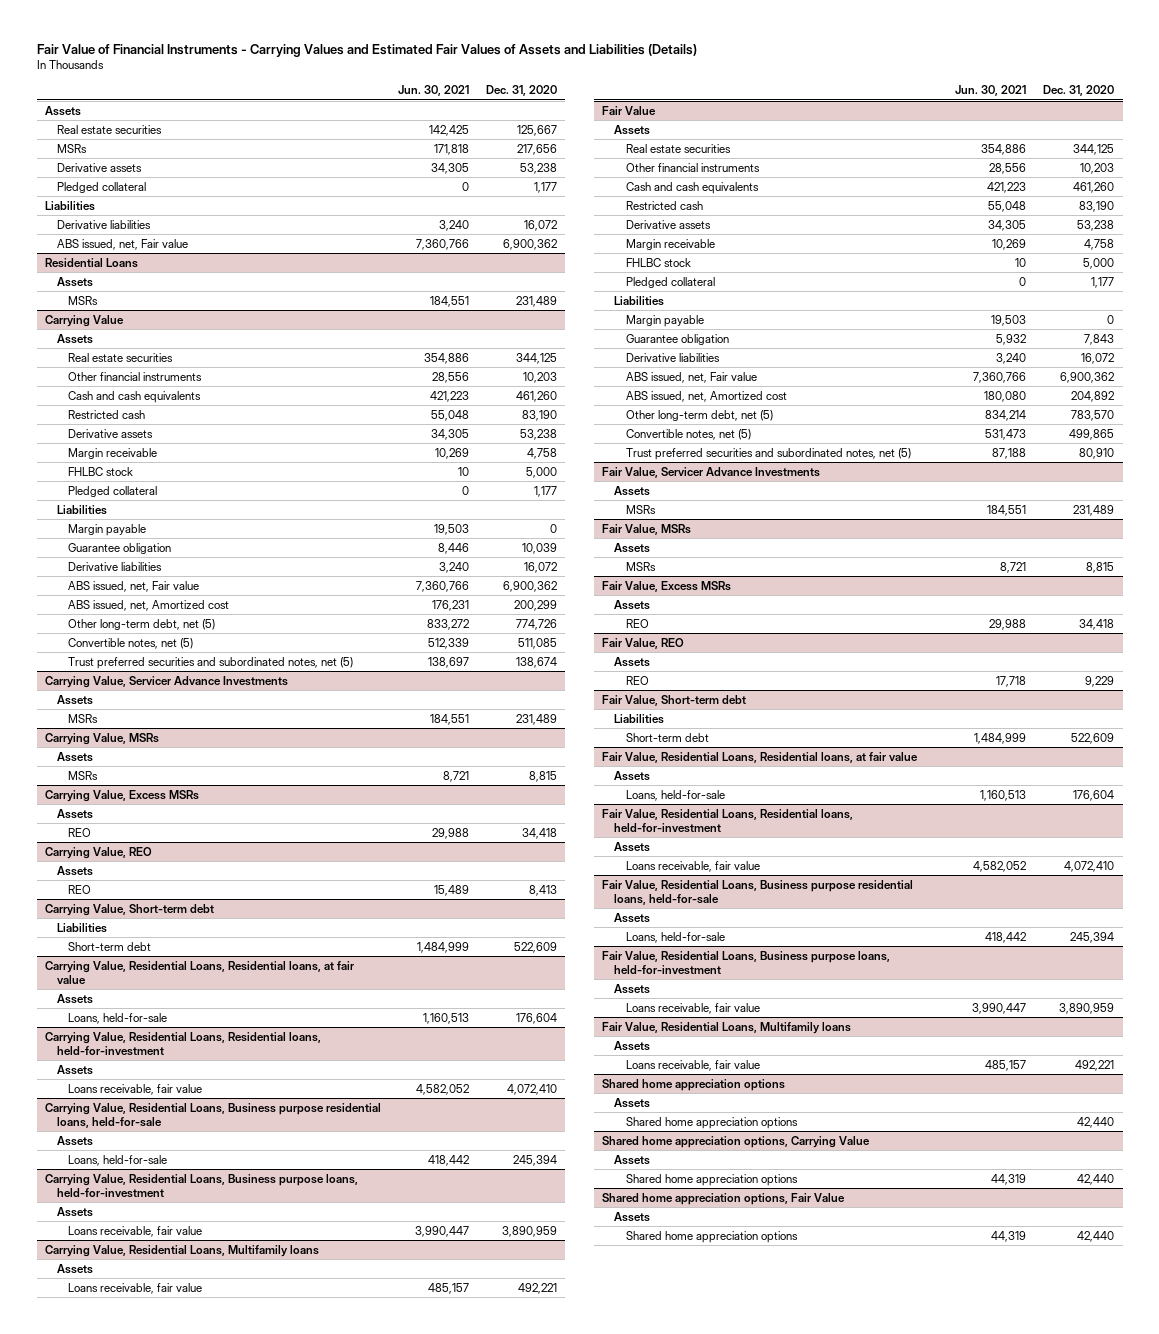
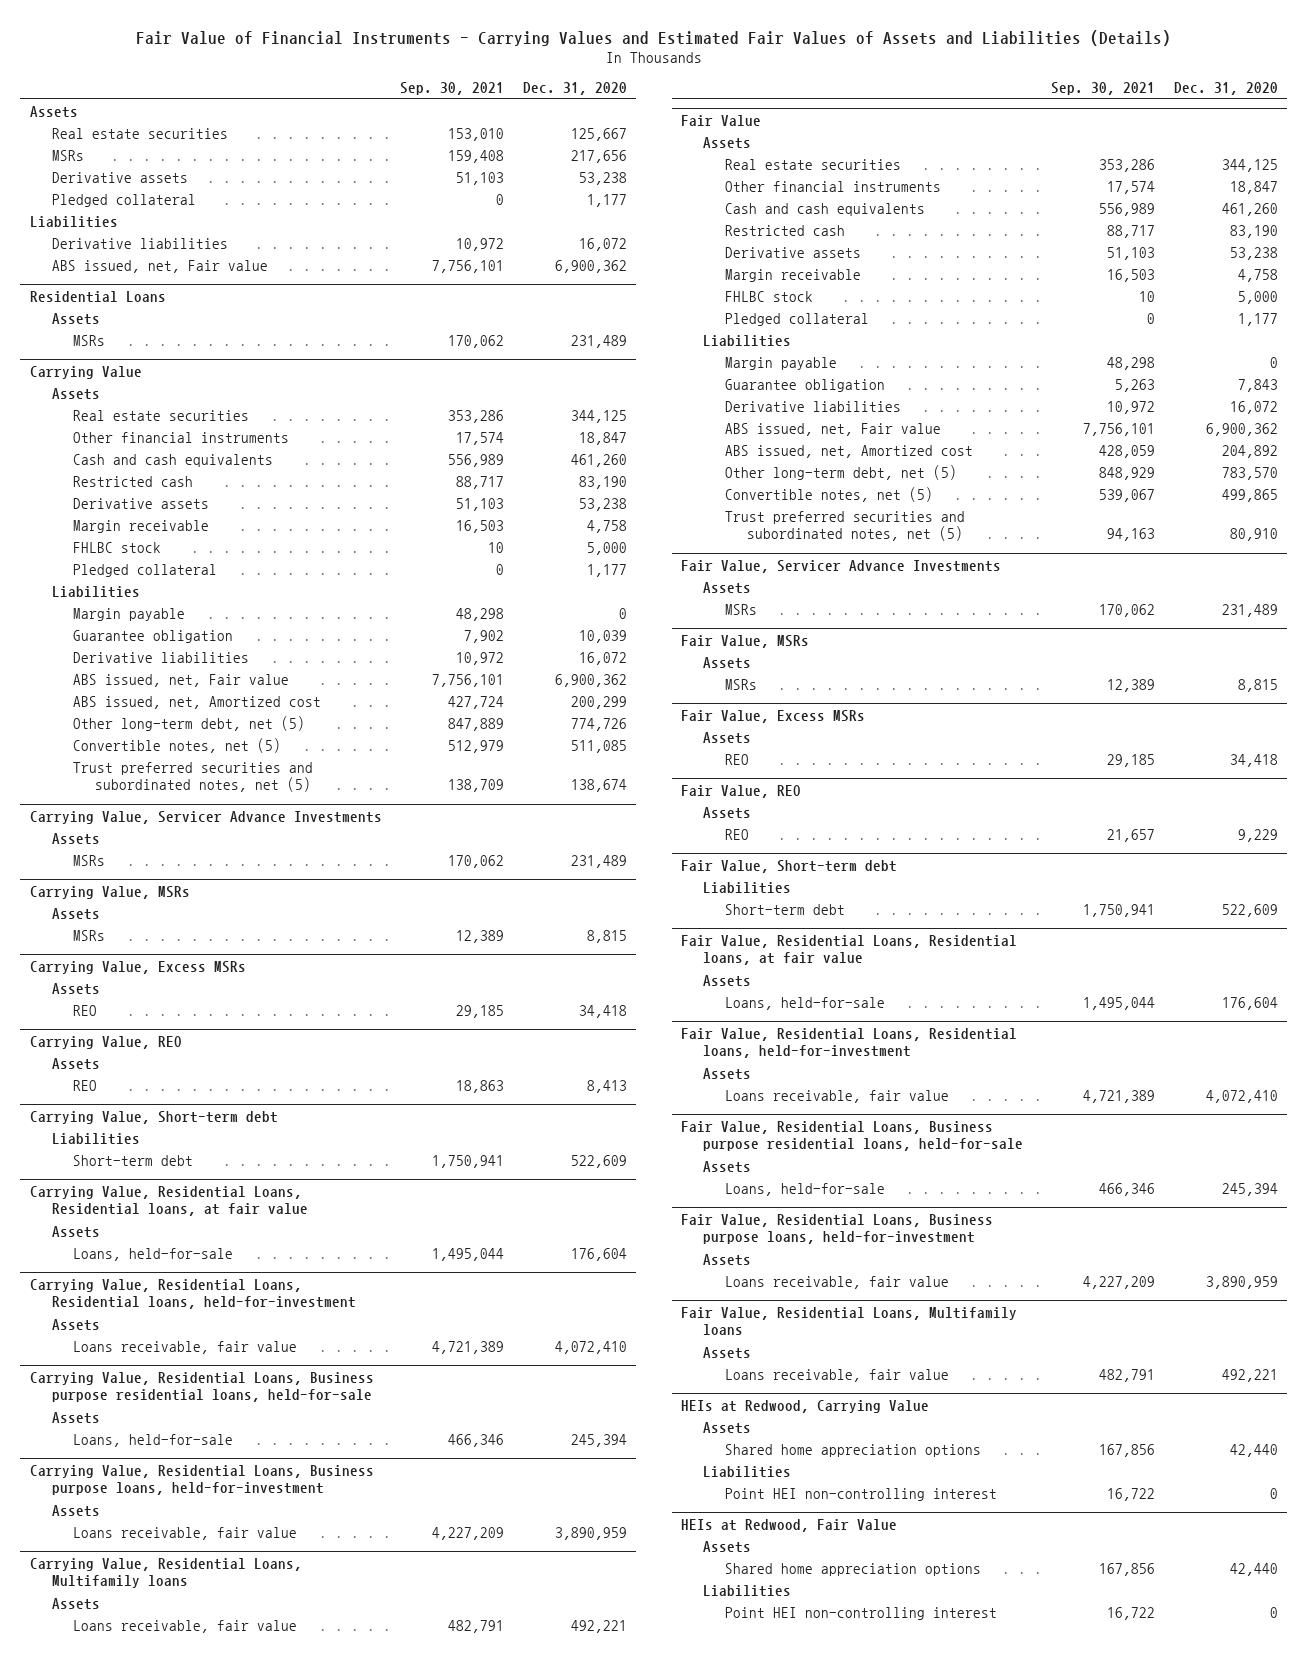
- | Jun. 30, 2021 | Dec. 31, 2020
+ | Sep. 30, 2021 | Dec. 31, 2020
@ Carrying Value
- Other financial instruments | 28,556 | 10,203
+ Other financial instruments | 17,574 | 18,847
@ Fair Value
- Other financial instruments | 28,556 | 10,203
+ Other financial instruments | 17,574 | 18,847
- Shared home appreciation options
- Assets
- Shared home appreciation options | | 42,440
- Shared home appreciation options, Carrying Value
+ HEIs at Redwood, Carrying Value
- Shared home appreciation options, Fair Value
+ Liabilities
+ Point HEI non-controlling interest | 16,722 | 0
+ HEIs at Redwood, Fair Value
+ Liabilities
+ Point HEI non-controlling interest | 16,722 | 0

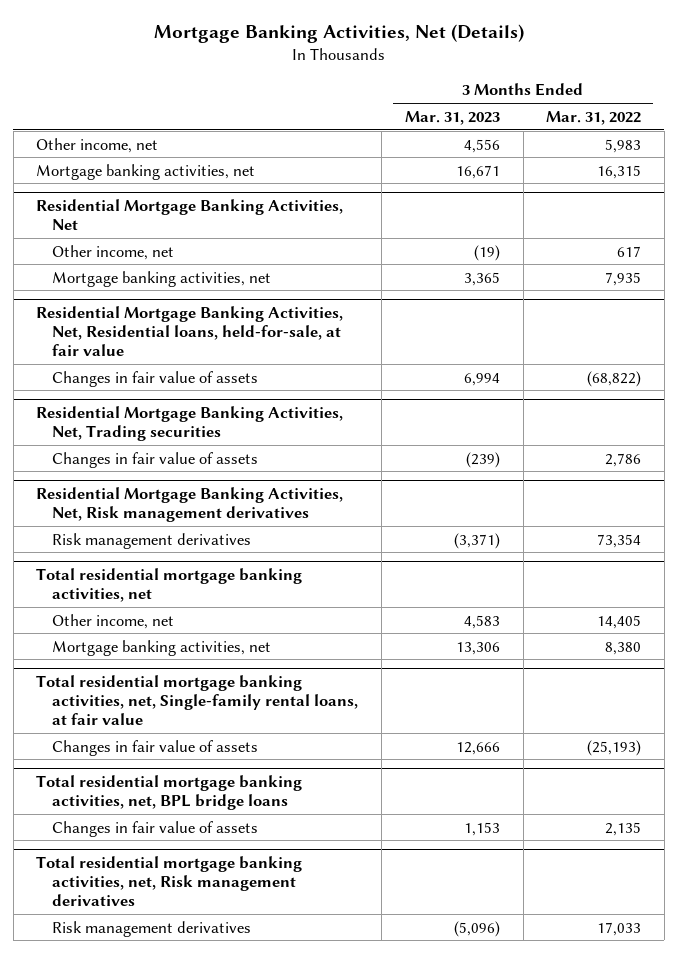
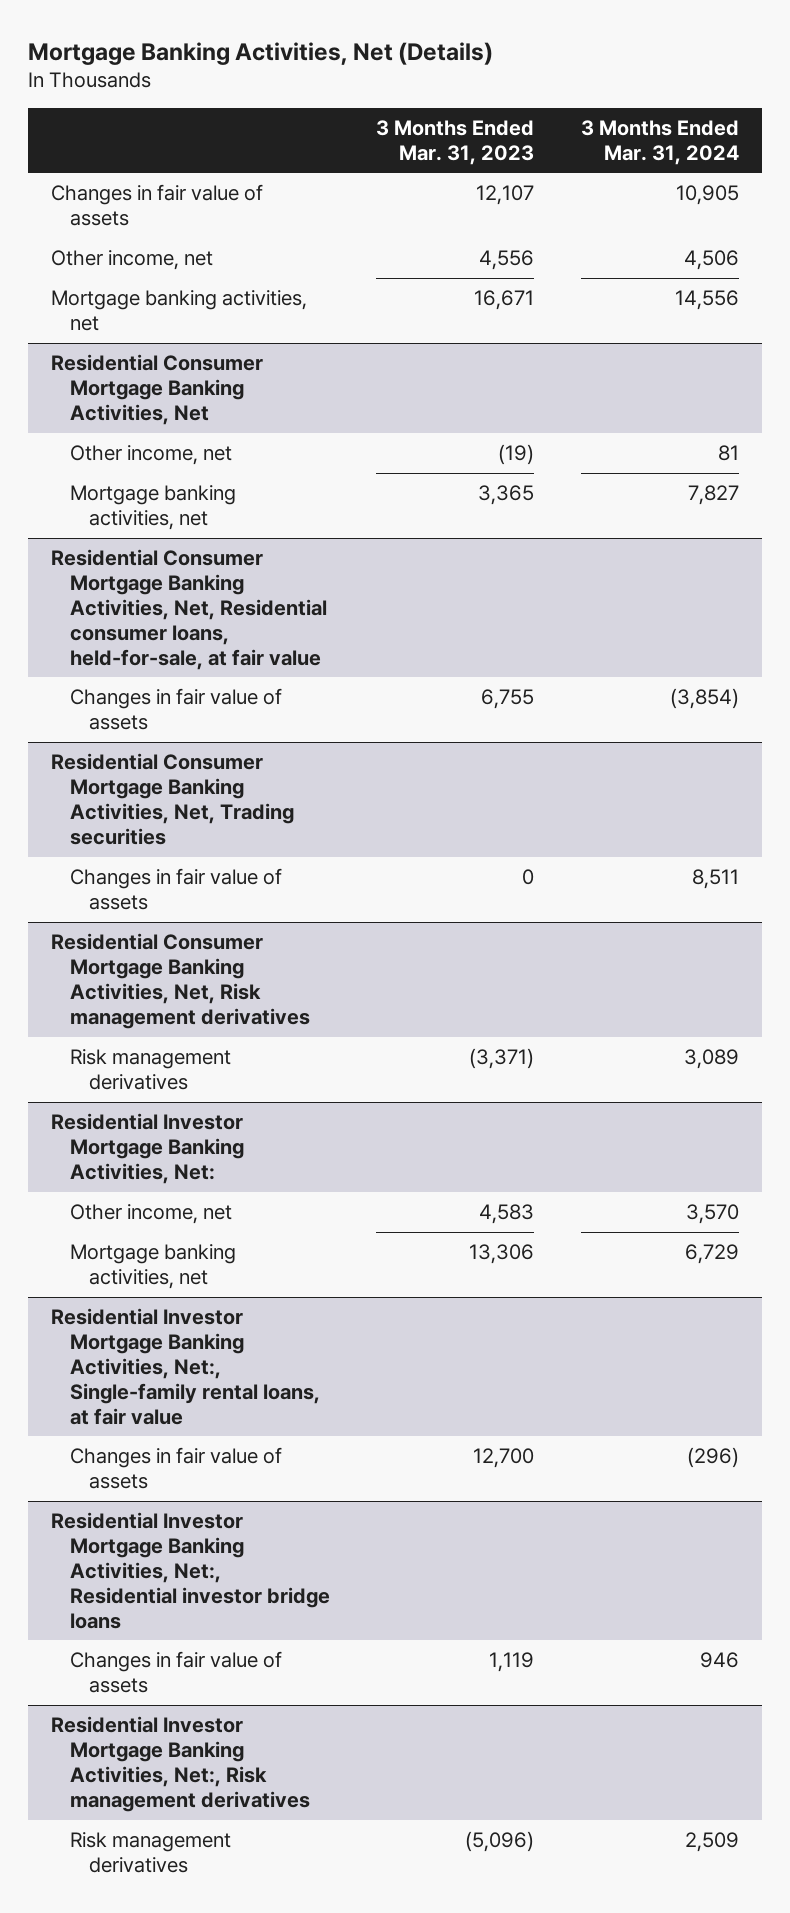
- | 3 Months Ended Mar. 31, 2023 | 3 Months Ended Mar. 31, 2022
+ | 3 Months Ended Mar. 31, 2023 | 3 Months Ended Mar. 31, 2024
+ Changes in fair value of assets | 12,107 | 10,905
- Residential Mortgage Banking Activities, Net
+ Residential Consumer Mortgage Banking Activities, Net
- Residential Mortgage Banking Activities, Net, Residential loans, held-for-sale, at fair value
- Changes in fair value of assets | 6,994 | (68,822)
- Residential Mortgage Banking Activities, Net, Trading securities
- Changes in fair value of assets | (239) | 2,786
- Residential Mortgage Banking Activities, Net, Risk management derivatives
+ Residential Consumer Mortgage Banking Activities, Net, Residential consumer loans, held-for-sale, at fair value
+ Changes in fair value of assets | 6,755 | (3,854)
+ Residential Consumer Mortgage Banking Activities, Net, Trading securities
+ Changes in fair value of assets | 0 | 8,511
+ Residential Consumer Mortgage Banking Activities, Net, Risk management derivatives
- Total residential mortgage banking activities, net
+ Residential Investor Mortgage Banking Activities, Net:
- Total residential mortgage banking activities, net, Single-family rental loans, at fair value
- Changes in fair value of assets | 12,666 | (25,193)
- Total residential mortgage banking activities, net, BPL bridge loans
- Changes in fair value of assets | 1,153 | 2,135
- Total residential mortgage banking activities, net, Risk management derivatives
+ Residential Investor Mortgage Banking Activities, Net:, Single-family rental loans, at fair value
+ Changes in fair value of assets | 12,700 | (296)
+ Residential Investor Mortgage Banking Activities, Net:, Residential investor bridge loans
+ Changes in fair value of assets | 1,119 | 946
+ Residential Investor Mortgage Banking Activities, Net:, Risk management derivatives

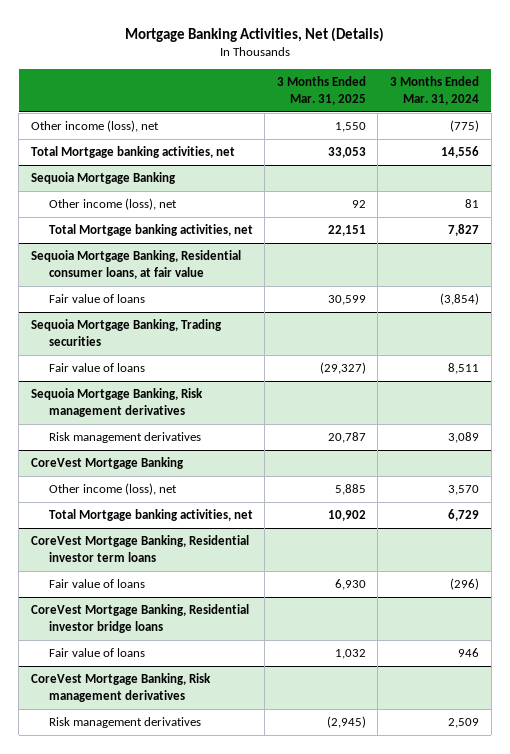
- | 3 Months Ended Mar. 31, 2023 | 3 Months Ended Mar. 31, 2024
+ | 3 Months Ended Mar. 31, 2025 | 3 Months Ended Mar. 31, 2024
- Changes in fair value of assets | 12,107 | 10,905
- Other income, net | 4,556 | 4,506
- Mortgage banking activities, net | 16,671 | 14,556
- Residential Consumer Mortgage Banking Activities, Net
- Other income, net | (19) | 81
- Mortgage banking activities, net | 3,365 | 7,827
- Residential Consumer Mortgage Banking Activities, Net, Residential consumer loans, held-for-sale, at fair value
- Changes in fair value of assets | 6,755 | (3,854)
- Residential Consumer Mortgage Banking Activities, Net, Trading securities
- Changes in fair value of assets | 0 | 8,511
- Residential Consumer Mortgage Banking Activities, Net, Risk management derivatives
+ Other income (loss), net | 1,550 | (775)
+ Total Mortgage banking activities, net | 33,053 | 14,556
+ Sequoia Mortgage Banking
+ Other income (loss), net | 92 | 81
+ Total Mortgage banking activities, net | 22,151 | 7,827
+ Sequoia Mortgage Banking, Residential consumer loans, at fair value
+ Fair value of loans | 30,599 | (3,854)
+ Sequoia Mortgage Banking, Trading securities
+ Fair value of loans | (29,327) | 8,511
+ Sequoia Mortgage Banking, Risk management derivatives
- Residential Investor Mortgage Banking Activities, Net:
- Other income, net | 4,583 | 3,570
- Mortgage banking activities, net | 13,306 | 6,729
- Residential Investor Mortgage Banking Activities, Net:, Single-family rental loans, at fair value
- Changes in fair value of assets | 12,700 | (296)
- Residential Investor Mortgage Banking Activities, Net:, Residential investor bridge loans
- Changes in fair value of assets | 1,119 | 946
- Residential Investor Mortgage Banking Activities, Net:, Risk management derivatives
+ CoreVest Mortgage Banking
+ Other income (loss), net | 5,885 | 3,570
+ Total Mortgage banking activities, net | 10,902 | 6,729
+ CoreVest Mortgage Banking, Residential investor term loans
+ Fair value of loans | 6,930 | (296)
+ CoreVest Mortgage Banking, Residential investor bridge loans
+ Fair value of loans | 1,032 | 946
+ CoreVest Mortgage Banking, Risk management derivatives

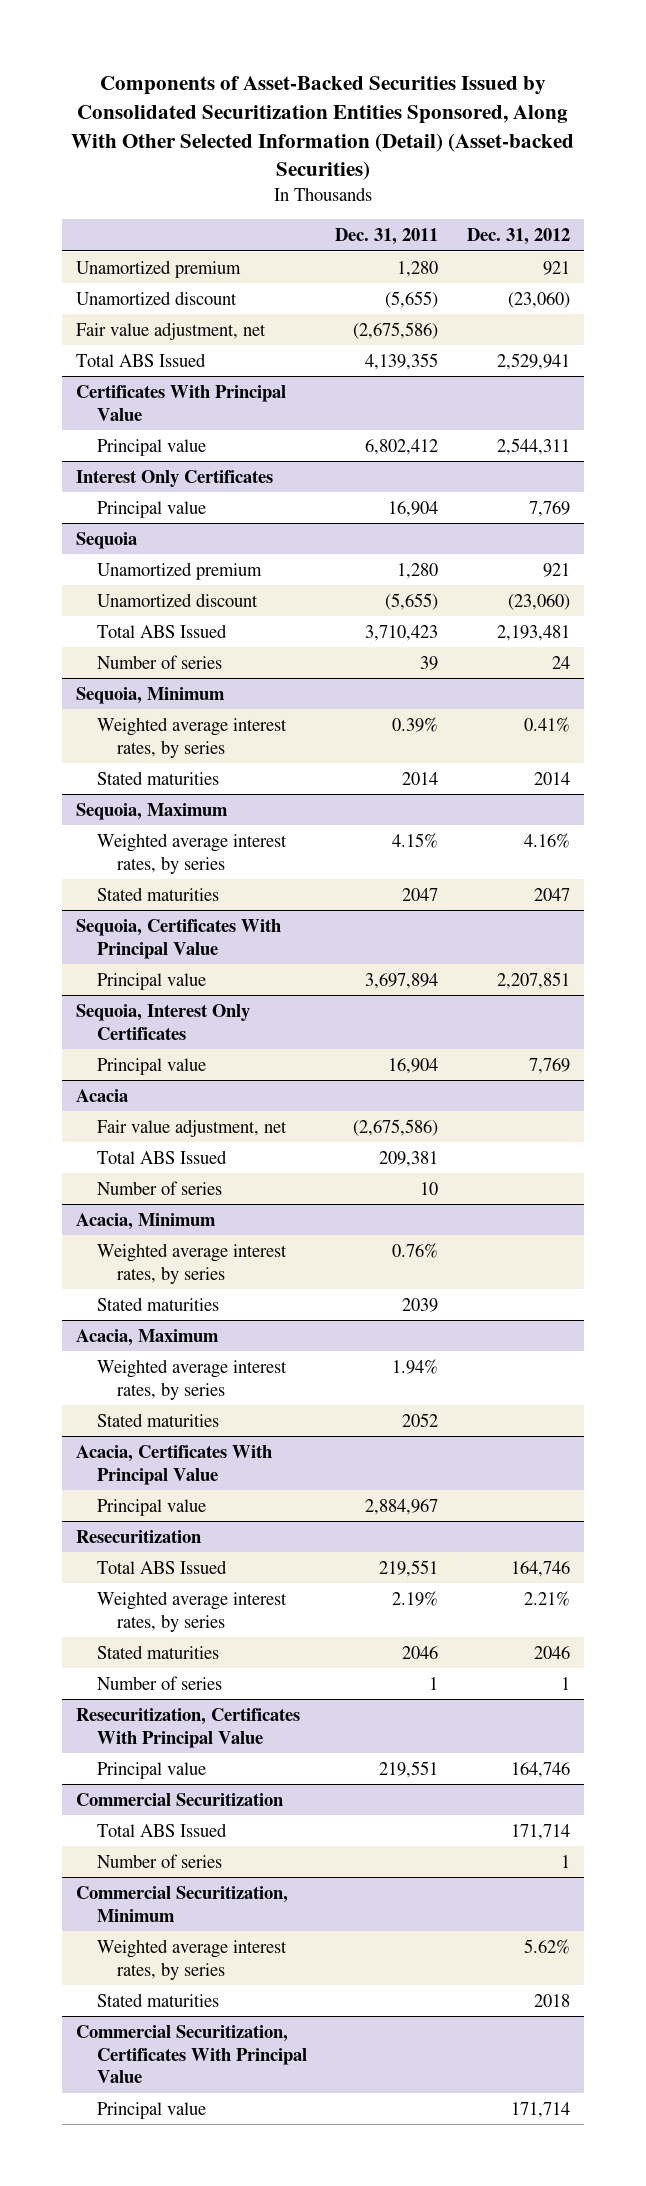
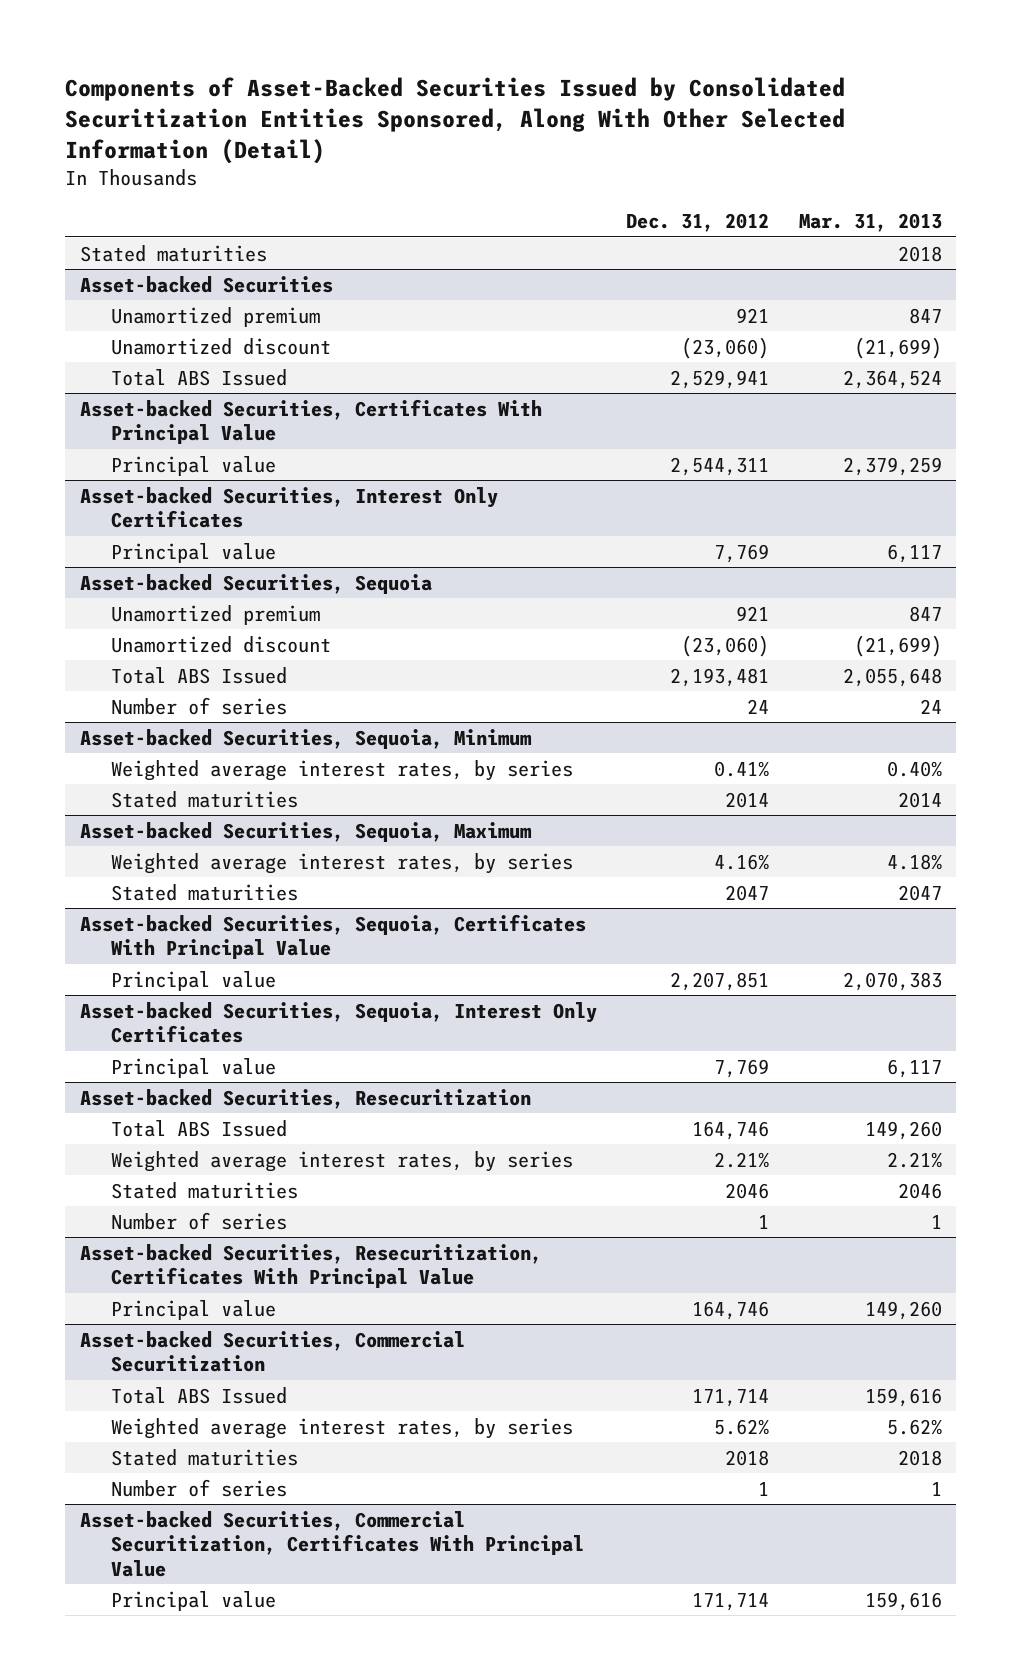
- Components of Asset-Backed Securities Issued by Consolidated Securitization Entities Sponsored, Along With Other Selected Information (Detail) (Asset-backed Securities)
+ Components of Asset-Backed Securities Issued by Consolidated Securitization Entities Sponsored, Along With Other Selected Information (Detail)
- | Dec. 31, 2011 | Dec. 31, 2012
+ | Dec. 31, 2012 | Mar. 31, 2013
+ Stated maturities | | 2018
+ Asset-backed Securities
- Fair value adjustment, net | (2,675,586) |
- Certificates With Principal Value
+ Asset-backed Securities, Certificates With Principal Value
- Interest Only Certificates
+ Asset-backed Securities, Interest Only Certificates
- Sequoia
+ Asset-backed Securities, Sequoia
- Sequoia, Minimum
+ Asset-backed Securities, Sequoia, Minimum
- Sequoia, Maximum
+ Asset-backed Securities, Sequoia, Maximum
- Sequoia, Certificates With Principal Value
+ Asset-backed Securities, Sequoia, Certificates With Principal Value
- Sequoia, Interest Only Certificates
+ Asset-backed Securities, Sequoia, Interest Only Certificates
- Acacia
- Fair value adjustment, net | (2,675,586) |
- Total ABS Issued | 209,381 |
- Number of series | 10 |
- Acacia, Minimum
- Weighted average interest rates, by series | 0.76% |
- Stated maturities | 2039 |
- Acacia, Maximum
- Weighted average interest rates, by series | 1.94% |
- Stated maturities | 2052 |
- Acacia, Certificates With Principal Value
- Principal value | 2,884,967 |
- Resecuritization
+ Asset-backed Securities, Resecuritization
- Resecuritization, Certificates With Principal Value
+ Asset-backed Securities, Resecuritization, Certificates With Principal Value
- Commercial Securitization
+ Asset-backed Securities, Commercial Securitization
- Number of series | | 1
- Commercial Securitization, Minimum
- Commercial Securitization, Certificates With Principal Value
+ Number of series | 1 | 1
+ Asset-backed Securities, Commercial Securitization, Certificates With Principal Value

